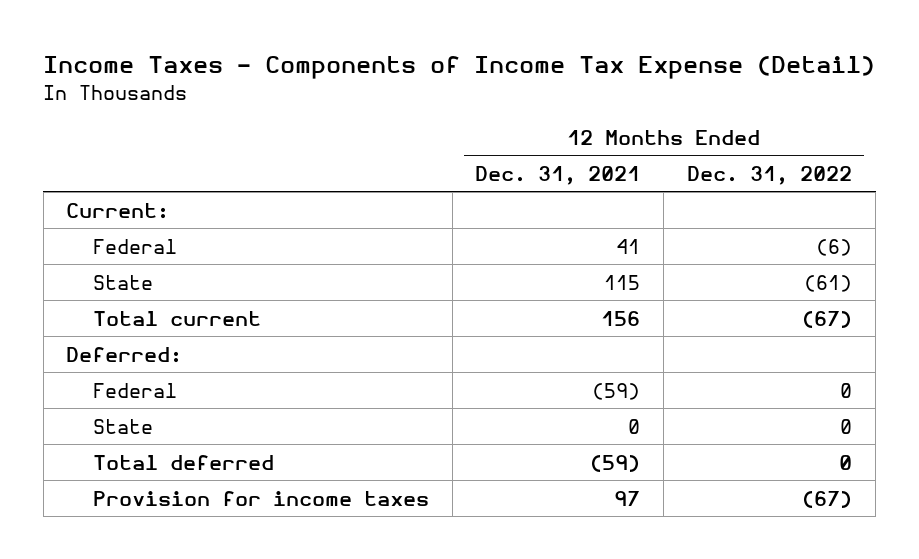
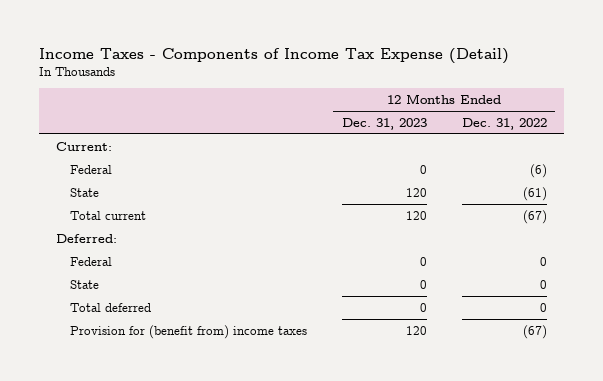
- | 12 Months Ended Dec. 31, 2021 | 12 Months Ended Dec. 31, 2022
+ | 12 Months Ended Dec. 31, 2023 | 12 Months Ended Dec. 31, 2022
- Provision for income taxes | 97 | (67)
+ Provision for (benefit from) income taxes | 120 | (67)

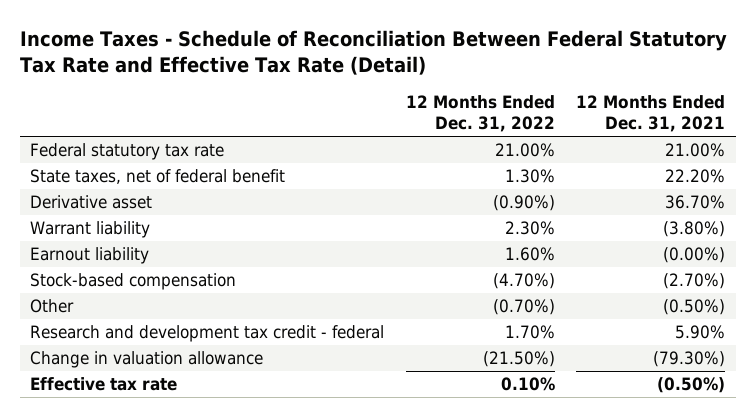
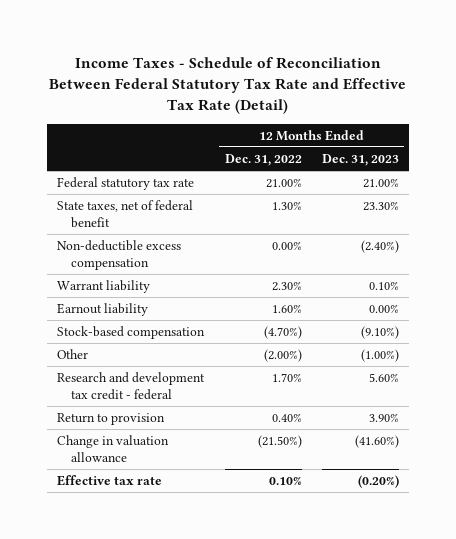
- | 12 Months Ended Dec. 31, 2022 | 12 Months Ended Dec. 31, 2021
+ | 12 Months Ended Dec. 31, 2022 | 12 Months Ended Dec. 31, 2023
- Derivative asset | (0.90%) | 36.70%
+ Non-deductible excess compensation | 0.00% | (2.40%)
- Other | (0.70%) | (0.50%)
+ Other | (2.00%) | (1.00%)
+ Return to provision | 0.40% | 3.90%

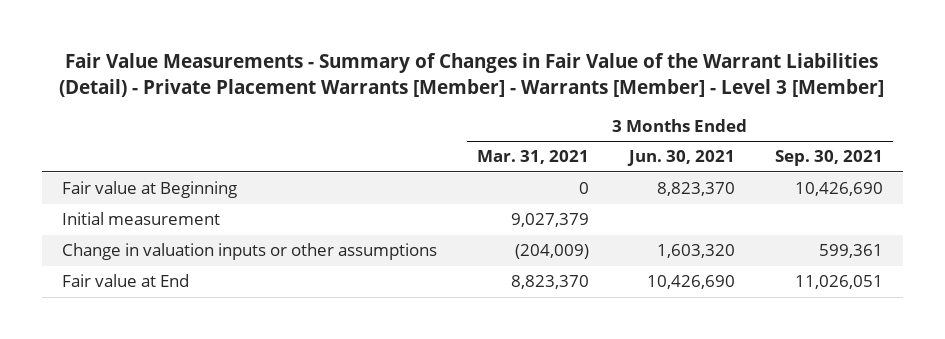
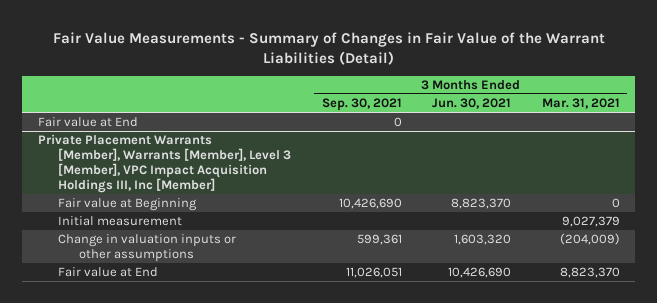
- Fair Value Measurements - Summary of Changes in Fair Value of the Warrant Liabilities (Detail) - Private Placement Warrants [Member] - Warrants [Member] - Level 3 [Member]
+ Fair Value Measurements - Summary of Changes in Fair Value of the Warrant Liabilities (Detail)
- | 3 Months Ended Mar. 31, 2021 | 3 Months Ended Jun. 30, 2021 | 3 Months Ended Sep. 30, 2021
+ | 3 Months Ended Sep. 30, 2021 | 3 Months Ended Jun. 30, 2021 | 3 Months Ended Mar. 31, 2021
+ Fair value at End | 0 | |
+ Private Placement Warrants [Member], Warrants [Member], Level 3 [Member], VPC Impact Acquisition Holdings III, Inc [Member]

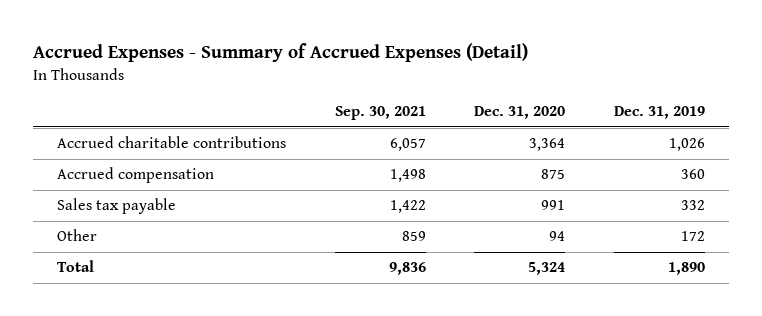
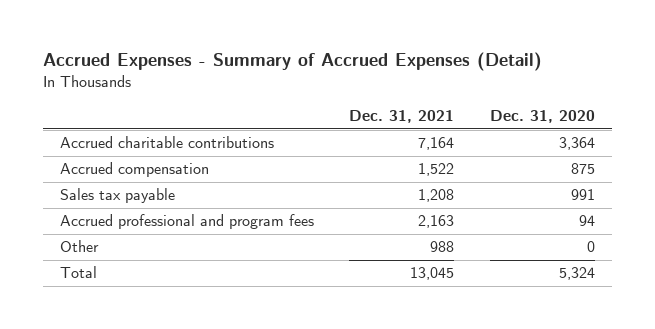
- | Sep. 30, 2021 | Dec. 31, 2020 | Dec. 31, 2019
+ | Dec. 31, 2021 | Dec. 31, 2020
- Other | 859 | 94 | 172
+ Accrued professional and program fees | 2,163 | 94
+ Other | 988 | 0

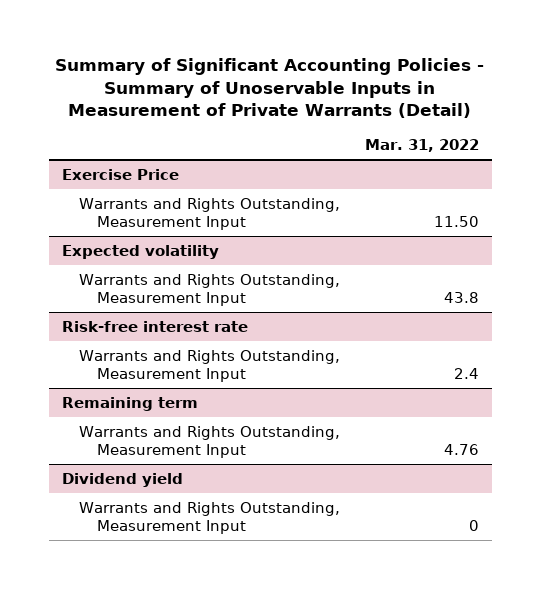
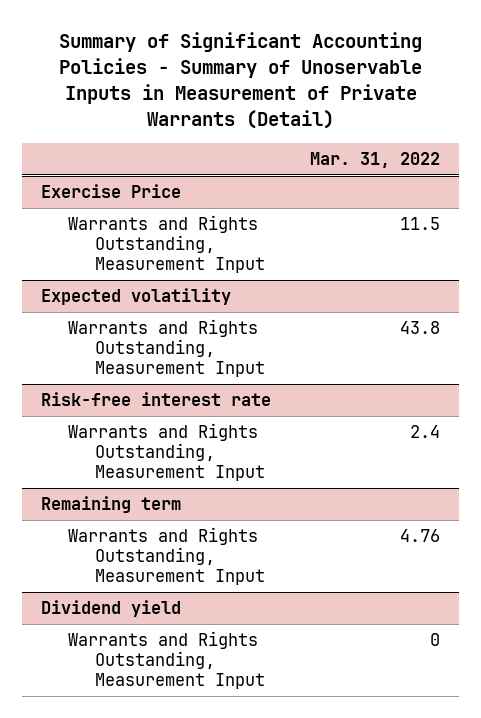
@ Exercise Price
- Warrants and Rights Outstanding, Measurement Input | 11.50
+ Warrants and Rights Outstanding, Measurement Input | 11.5

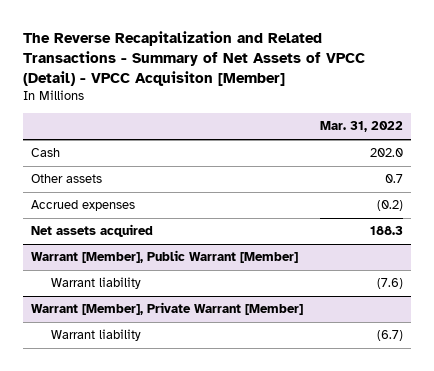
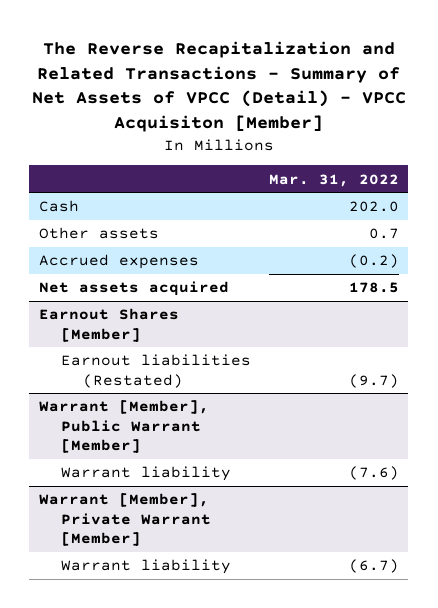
- Net assets acquired | 188.3
+ Net assets acquired | 178.5
+ Earnout Shares [Member]
+ Earnout liabilities (Restated) | (9.7)

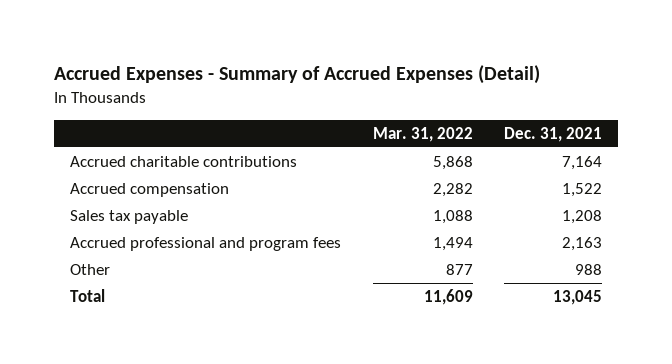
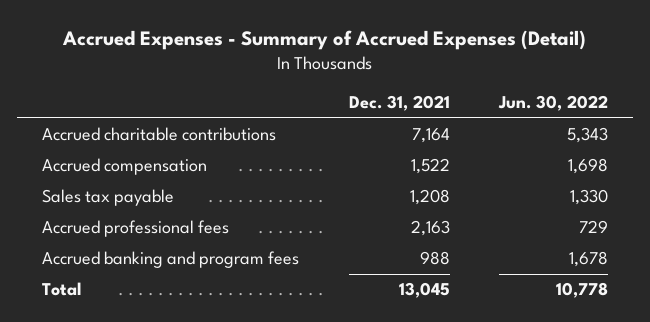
- | Mar. 31, 2022 | Dec. 31, 2021
+ | Dec. 31, 2021 | Jun. 30, 2022
- Accrued professional and program fees | 1,494 | 2,163
- Other | 877 | 988
+ Accrued professional fees | 2,163 | 729
+ Accrued banking and program fees | 988 | 1,678

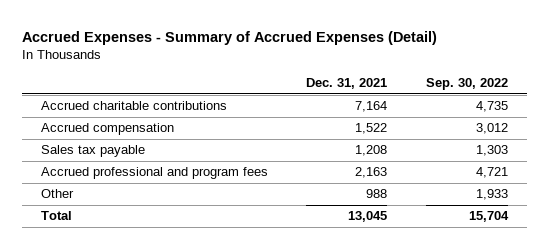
- | Dec. 31, 2021 | Jun. 30, 2022
+ | Dec. 31, 2021 | Sep. 30, 2022
- Accrued professional fees | 2,163 | 729
- Accrued banking and program fees | 988 | 1,678
+ Accrued professional and program fees | 2,163 | 4,721
+ Other | 988 | 1,933

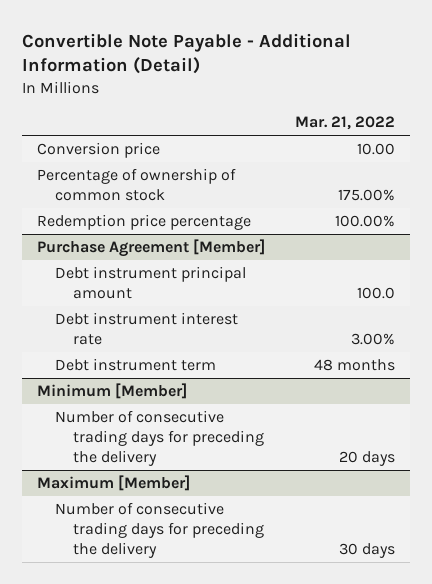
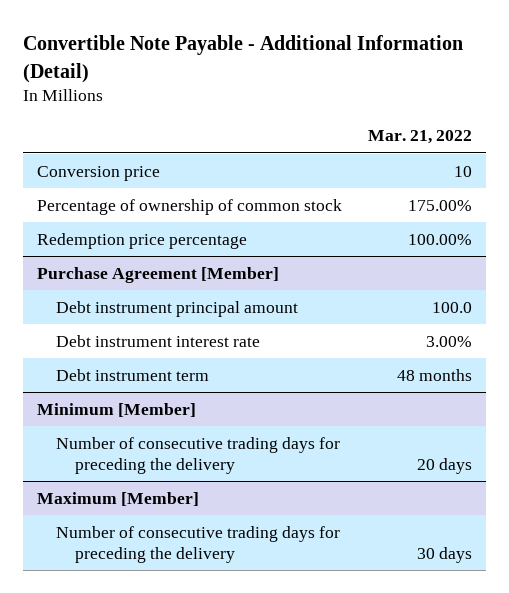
- Conversion price | 10.00
+ Conversion price | 10

